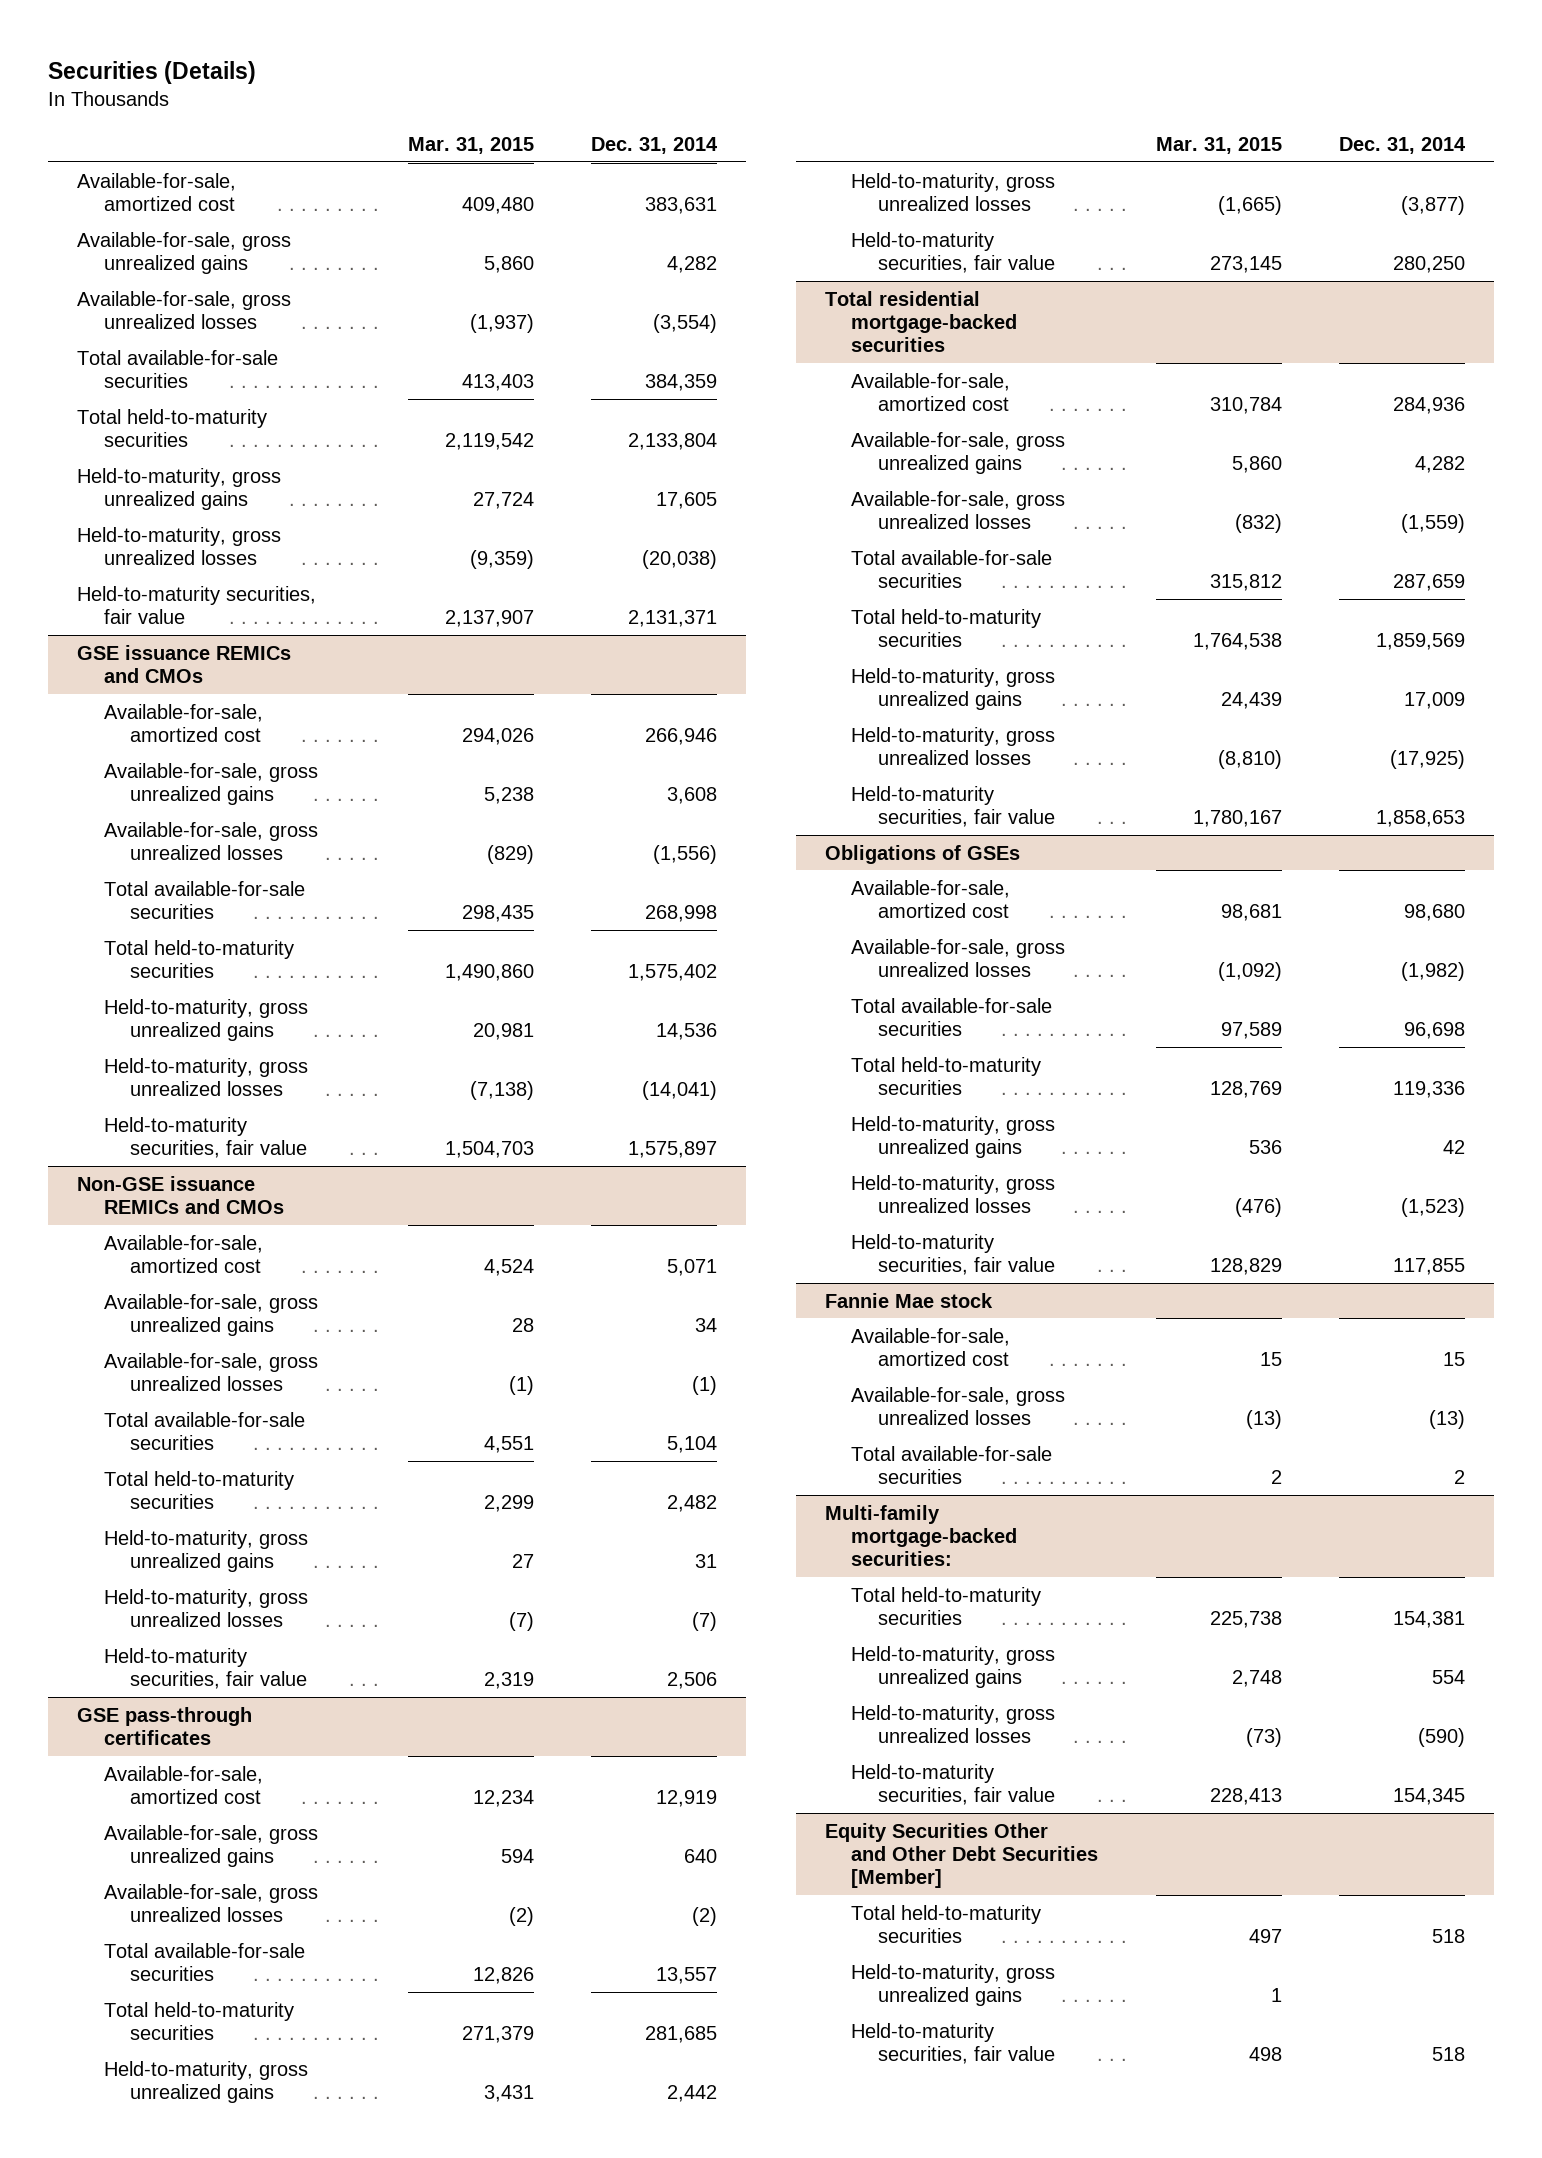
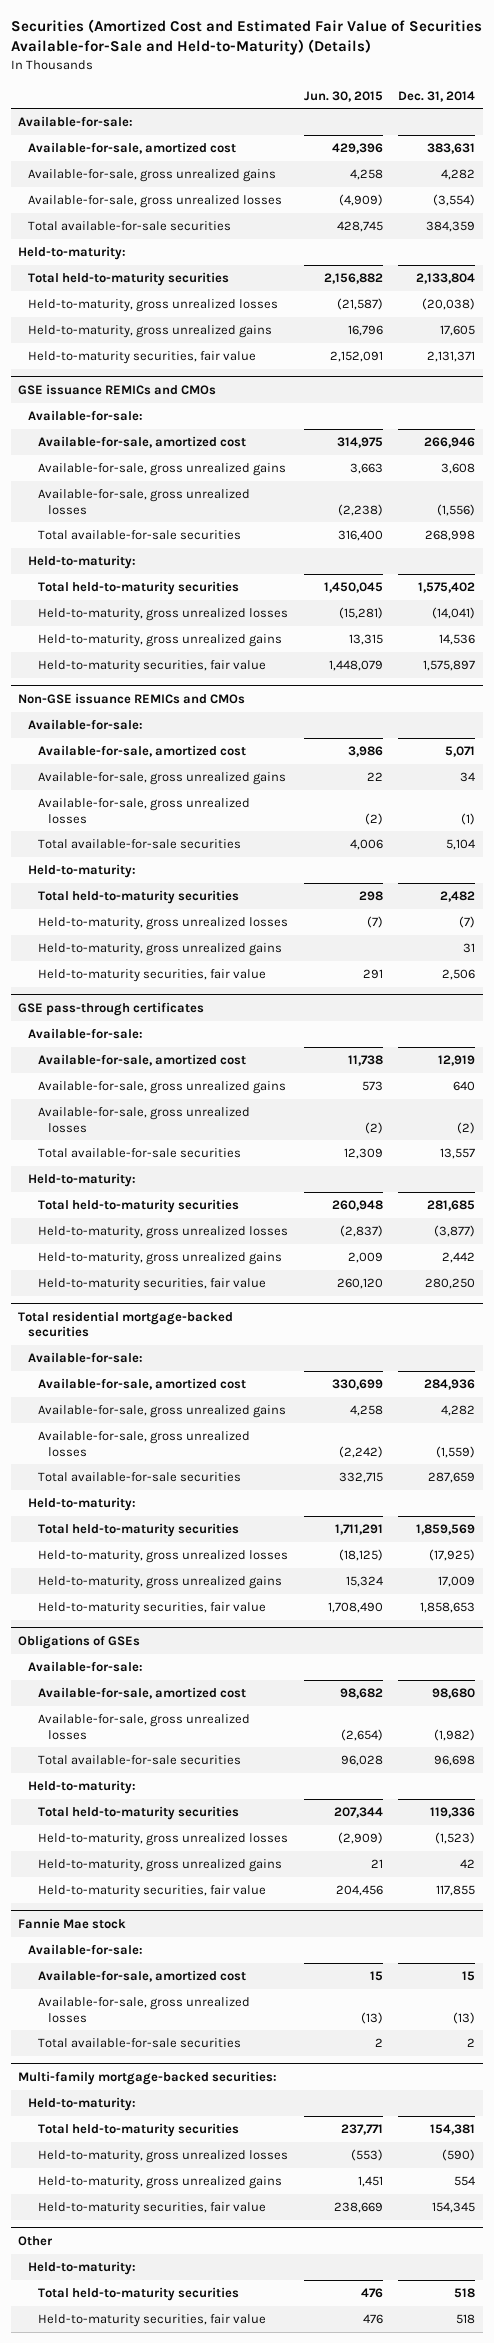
- Securities (Details)
+ Securities (Amortized Cost and Estimated Fair Value of Securities Available-for-Sale and Held-to-Maturity) (Details)
- | Mar. 31, 2015 | Dec. 31, 2014
+ | Jun. 30, 2015 | Dec. 31, 2014
+ Available-for-sale:
+ Held-to-maturity:
moved down: Held-to-maturity, gross unrealized gains | 16,796 | 17,605
@ GSE issuance REMICs and CMOs
+ Available-for-sale:
+ Held-to-maturity:
moved down: Held-to-maturity, gross unrealized gains | 13,315 | 14,536
@ Non-GSE issuance REMICs and CMOs
+ Available-for-sale:
+ Held-to-maturity:
moved down: Held-to-maturity, gross unrealized gains | | 31
@ GSE pass-through certificates
+ Available-for-sale:
+ Held-to-maturity:
moved down: Held-to-maturity, gross unrealized gains | 2,009 | 2,442
@ Total residential mortgage-backed securities
+ Available-for-sale:
+ Held-to-maturity:
moved down: Held-to-maturity, gross unrealized gains | 15,324 | 17,009
@ Obligations of GSEs
+ Available-for-sale:
+ Held-to-maturity:
moved down: Held-to-maturity, gross unrealized gains | 21 | 42
@ Fannie Mae stock
+ Available-for-sale:
@ Multi-family mortgage-backed securities:
+ Held-to-maturity:
moved down: Held-to-maturity, gross unrealized gains | 1,451 | 554
- Equity Securities Other and Other Debt Securities [Member]
+ Other
+ Held-to-maturity:
- Held-to-maturity, gross unrealized gains | 1 |

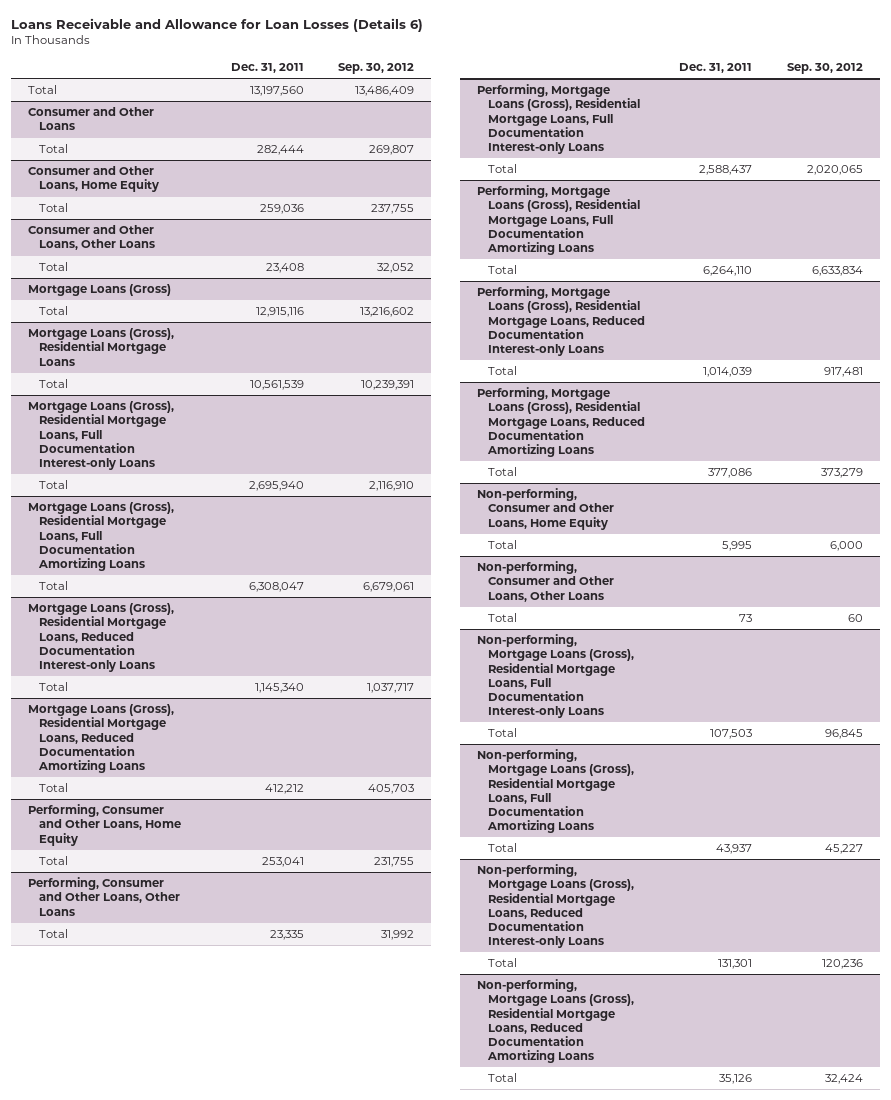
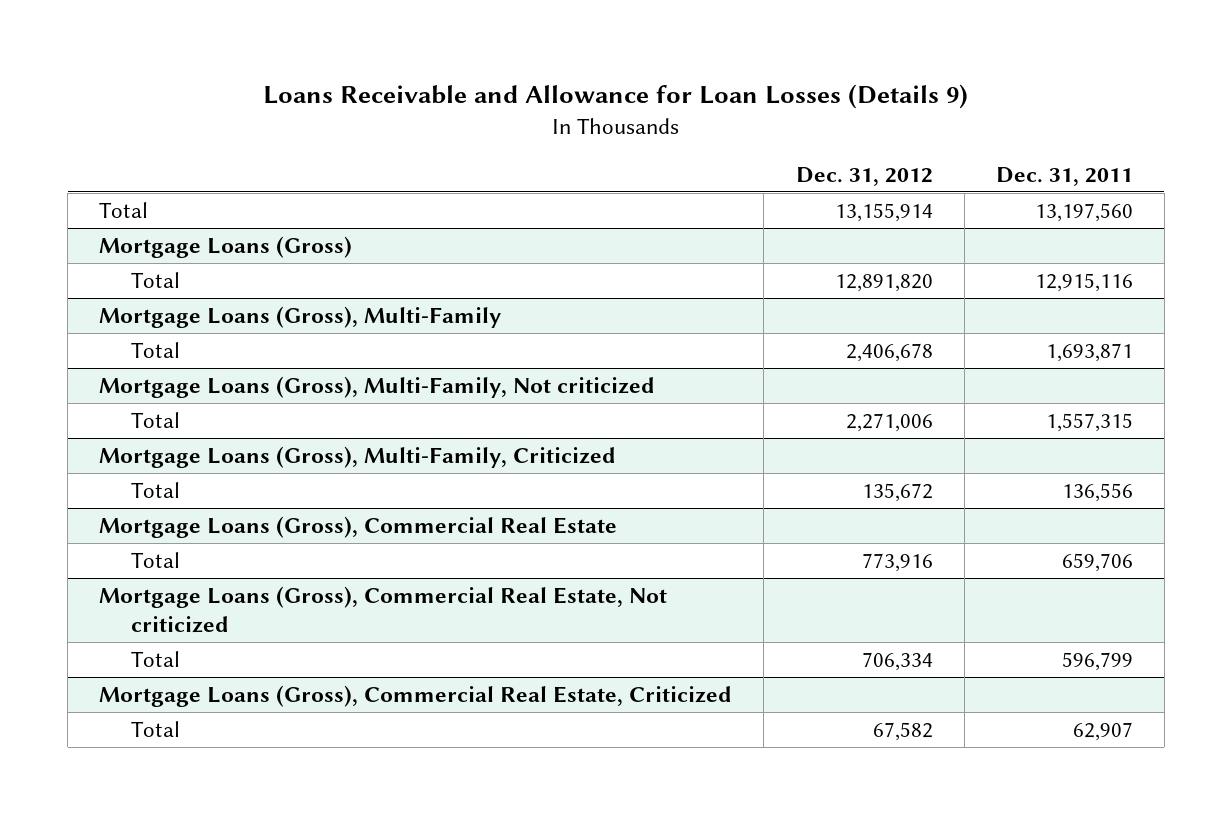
- Loans Receivable and Allowance for Loan Losses (Details 6)
+ Loans Receivable and Allowance for Loan Losses (Details 9)
- | Dec. 31, 2011 | Sep. 30, 2012
+ | Dec. 31, 2012 | Dec. 31, 2011
- Consumer and Other Loans
- Total | 282,444 | 269,807
- Consumer and Other Loans, Home Equity
- Total | 259,036 | 237,755
- Consumer and Other Loans, Other Loans
- Total | 23,408 | 32,052
- Mortgage Loans (Gross), Residential Mortgage Loans
- Total | 10,561,539 | 10,239,391
- Mortgage Loans (Gross), Residential Mortgage Loans, Full Documentation Interest-only Loans
- Total | 2,695,940 | 2,116,910
- Mortgage Loans (Gross), Residential Mortgage Loans, Full Documentation Amortizing Loans
- Total | 6,308,047 | 6,679,061
- Mortgage Loans (Gross), Residential Mortgage Loans, Reduced Documentation Interest-only Loans
- Total | 1,145,340 | 1,037,717
- Mortgage Loans (Gross), Residential Mortgage Loans, Reduced Documentation Amortizing Loans
- Total | 412,212 | 405,703
- Performing, Consumer and Other Loans, Home Equity
- Total | 253,041 | 231,755
- Performing, Consumer and Other Loans, Other Loans
- Total | 23,335 | 31,992
- Performing, Mortgage Loans (Gross), Residential Mortgage Loans, Full Documentation Interest-only Loans
- Total | 2,588,437 | 2,020,065
- Performing, Mortgage Loans (Gross), Residential Mortgage Loans, Full Documentation Amortizing Loans
- Total | 6,264,110 | 6,633,834
- Performing, Mortgage Loans (Gross), Residential Mortgage Loans, Reduced Documentation Interest-only Loans
- Total | 1,014,039 | 917,481
- Performing, Mortgage Loans (Gross), Residential Mortgage Loans, Reduced Documentation Amortizing Loans
- Total | 377,086 | 373,279
- Non-performing, Consumer and Other Loans, Home Equity
- Total | 5,995 | 6,000
- Non-performing, Consumer and Other Loans, Other Loans
- Total | 73 | 60
- Non-performing, Mortgage Loans (Gross), Residential Mortgage Loans, Full Documentation Interest-only Loans
- Total | 107,503 | 96,845
- Non-performing, Mortgage Loans (Gross), Residential Mortgage Loans, Full Documentation Amortizing Loans
- Total | 43,937 | 45,227
- Non-performing, Mortgage Loans (Gross), Residential Mortgage Loans, Reduced Documentation Interest-only Loans
- Total | 131,301 | 120,236
- Non-performing, Mortgage Loans (Gross), Residential Mortgage Loans, Reduced Documentation Amortizing Loans
- Total | 35,126 | 32,424
+ Mortgage Loans (Gross), Multi-Family
+ Total | 2,406,678 | 1,693,871
+ Mortgage Loans (Gross), Multi-Family, Not criticized
+ Total | 2,271,006 | 1,557,315
+ Mortgage Loans (Gross), Multi-Family, Criticized
+ Total | 135,672 | 136,556
+ Mortgage Loans (Gross), Commercial Real Estate
+ Total | 773,916 | 659,706
+ Mortgage Loans (Gross), Commercial Real Estate, Not criticized
+ Total | 706,334 | 596,799
+ Mortgage Loans (Gross), Commercial Real Estate, Criticized
+ Total | 67,582 | 62,907

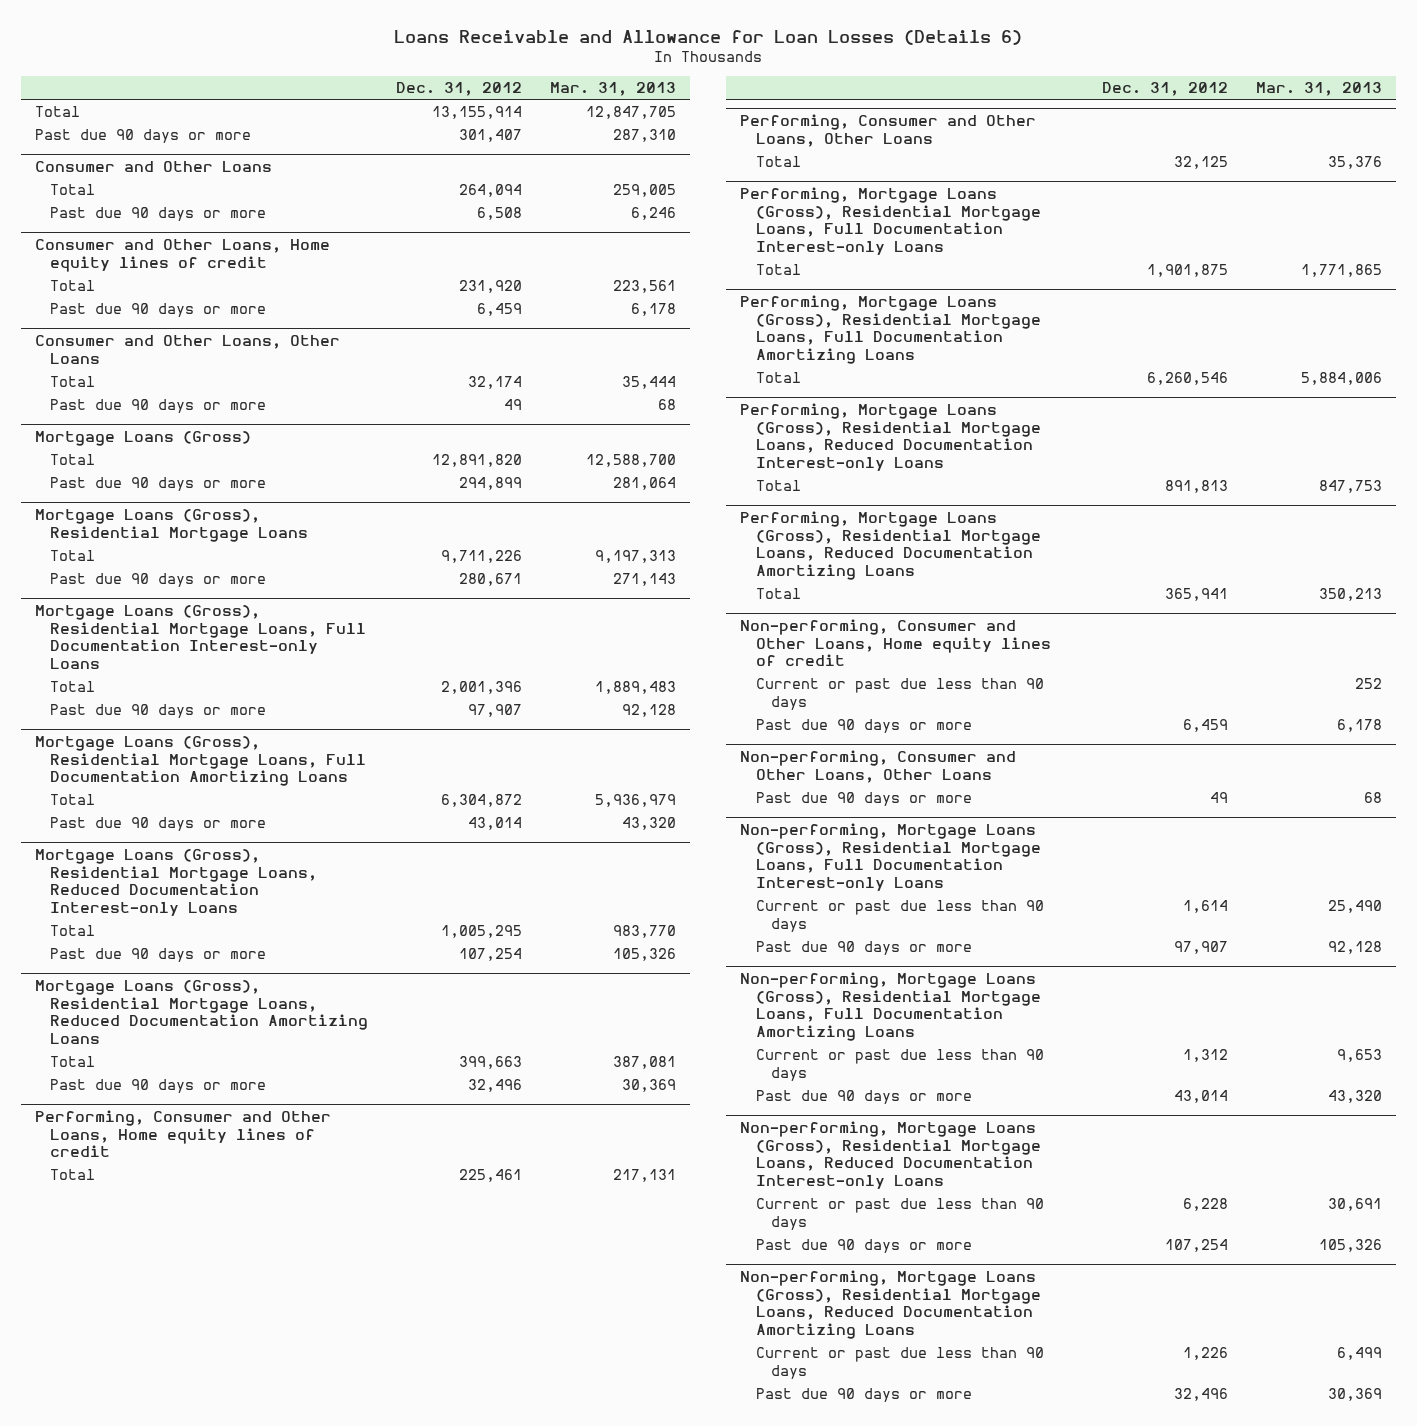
- Loans Receivable and Allowance for Loan Losses (Details 9)
+ Loans Receivable and Allowance for Loan Losses (Details 6)
- | Dec. 31, 2012 | Dec. 31, 2011
+ | Dec. 31, 2012 | Mar. 31, 2013
+ Past due 90 days or more | 301,407 | 287,310
+ Consumer and Other Loans
+ Total | 264,094 | 259,005
+ Past due 90 days or more | 6,508 | 6,246
+ Consumer and Other Loans, Home equity lines of credit
+ Total | 231,920 | 223,561
+ Past due 90 days or more | 6,459 | 6,178
+ Consumer and Other Loans, Other Loans
+ Total | 32,174 | 35,444
+ Past due 90 days or more | 49 | 68
- Mortgage Loans (Gross), Multi-Family
- Total | 2,406,678 | 1,693,871
- Mortgage Loans (Gross), Multi-Family, Not criticized
- Total | 2,271,006 | 1,557,315
- Mortgage Loans (Gross), Multi-Family, Criticized
- Total | 135,672 | 136,556
- Mortgage Loans (Gross), Commercial Real Estate
- Total | 773,916 | 659,706
- Mortgage Loans (Gross), Commercial Real Estate, Not criticized
- Total | 706,334 | 596,799
- Mortgage Loans (Gross), Commercial Real Estate, Criticized
- Total | 67,582 | 62,907
@ Mortgage Loans (Gross)
+ Past due 90 days or more | 294,899 | 281,064
+ Mortgage Loans (Gross), Residential Mortgage Loans
+ Total | 9,711,226 | 9,197,313
+ Past due 90 days or more | 280,671 | 271,143
+ Mortgage Loans (Gross), Residential Mortgage Loans, Full Documentation Interest-only Loans
+ Total | 2,001,396 | 1,889,483
+ Past due 90 days or more | 97,907 | 92,128
+ Mortgage Loans (Gross), Residential Mortgage Loans, Full Documentation Amortizing Loans
+ Total | 6,304,872 | 5,936,979
+ Past due 90 days or more | 43,014 | 43,320
+ Mortgage Loans (Gross), Residential Mortgage Loans, Reduced Documentation Interest-only Loans
+ Total | 1,005,295 | 983,770
+ Past due 90 days or more | 107,254 | 105,326
+ Mortgage Loans (Gross), Residential Mortgage Loans, Reduced Documentation Amortizing Loans
+ Total | 399,663 | 387,081
+ Past due 90 days or more | 32,496 | 30,369
+ Performing, Consumer and Other Loans, Home equity lines of credit
+ Total | 225,461 | 217,131
+ Performing, Consumer and Other Loans, Other Loans
+ Total | 32,125 | 35,376
+ Performing, Mortgage Loans (Gross), Residential Mortgage Loans, Full Documentation Interest-only Loans
+ Total | 1,901,875 | 1,771,865
+ Performing, Mortgage Loans (Gross), Residential Mortgage Loans, Full Documentation Amortizing Loans
+ Total | 6,260,546 | 5,884,006
+ Performing, Mortgage Loans (Gross), Residential Mortgage Loans, Reduced Documentation Interest-only Loans
+ Total | 891,813 | 847,753
+ Performing, Mortgage Loans (Gross), Residential Mortgage Loans, Reduced Documentation Amortizing Loans
+ Total | 365,941 | 350,213
+ Non-performing, Consumer and Other Loans, Home equity lines of credit
+ Current or past due less than 90 days | | 252
+ Past due 90 days or more | 6,459 | 6,178
+ Non-performing, Consumer and Other Loans, Other Loans
+ Past due 90 days or more | 49 | 68
+ Non-performing, Mortgage Loans (Gross), Residential Mortgage Loans, Full Documentation Interest-only Loans
+ Current or past due less than 90 days | 1,614 | 25,490
+ Past due 90 days or more | 97,907 | 92,128
+ Non-performing, Mortgage Loans (Gross), Residential Mortgage Loans, Full Documentation Amortizing Loans
+ Current or past due less than 90 days | 1,312 | 9,653
+ Past due 90 days or more | 43,014 | 43,320
+ Non-performing, Mortgage Loans (Gross), Residential Mortgage Loans, Reduced Documentation Interest-only Loans
+ Current or past due less than 90 days | 6,228 | 30,691
+ Past due 90 days or more | 107,254 | 105,326
+ Non-performing, Mortgage Loans (Gross), Residential Mortgage Loans, Reduced Documentation Amortizing Loans
+ Current or past due less than 90 days | 1,226 | 6,499
+ Past due 90 days or more | 32,496 | 30,369

